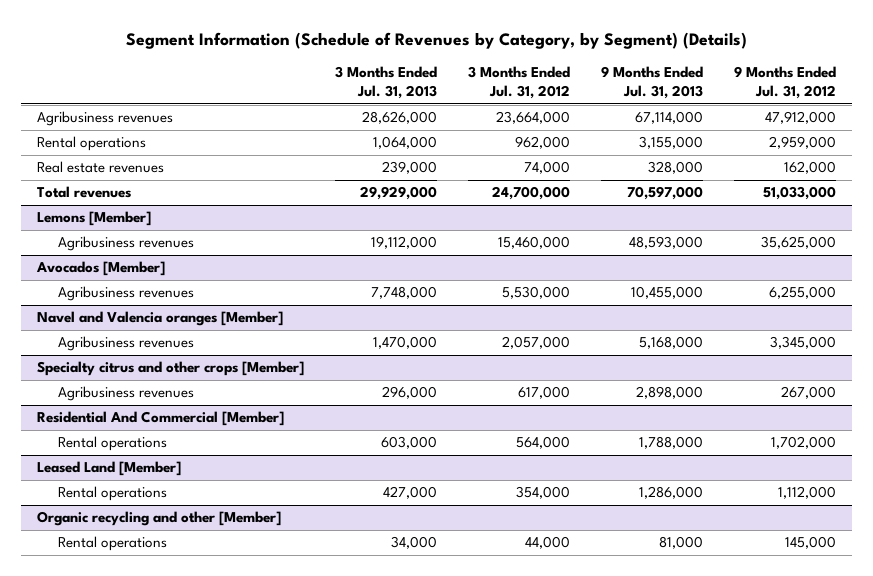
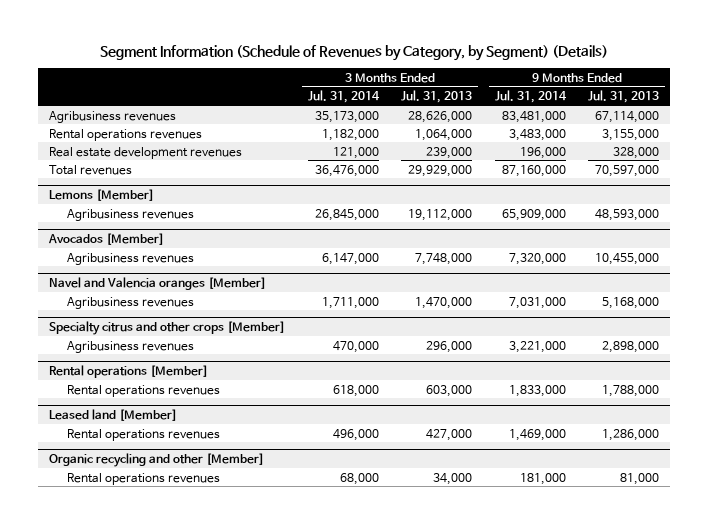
- | 3 Months Ended Jul. 31, 2013 | 3 Months Ended Jul. 31, 2012 | 9 Months Ended Jul. 31, 2013 | 9 Months Ended Jul. 31, 2012
+ | 3 Months Ended Jul. 31, 2014 | 3 Months Ended Jul. 31, 2013 | 9 Months Ended Jul. 31, 2014 | 9 Months Ended Jul. 31, 2013
- Rental operations | 1,064,000 | 962,000 | 3,155,000 | 2,959,000
- Real estate revenues | 239,000 | 74,000 | 328,000 | 162,000
+ Rental operations revenues | 1,182,000 | 1,064,000 | 3,483,000 | 3,155,000
+ Real estate development revenues | 121,000 | 239,000 | 196,000 | 328,000
- Residential And Commercial [Member]
- Rental operations | 603,000 | 564,000 | 1,788,000 | 1,702,000
- Leased Land [Member]
- Rental operations | 427,000 | 354,000 | 1,286,000 | 1,112,000
+ Rental operations [Member]
+ Rental operations revenues | 618,000 | 603,000 | 1,833,000 | 1,788,000
+ Leased land [Member]
+ Rental operations revenues | 496,000 | 427,000 | 1,469,000 | 1,286,000
@ Organic recycling and other [Member]
- Rental operations | 34,000 | 44,000 | 81,000 | 145,000
+ Rental operations revenues | 68,000 | 34,000 | 181,000 | 81,000

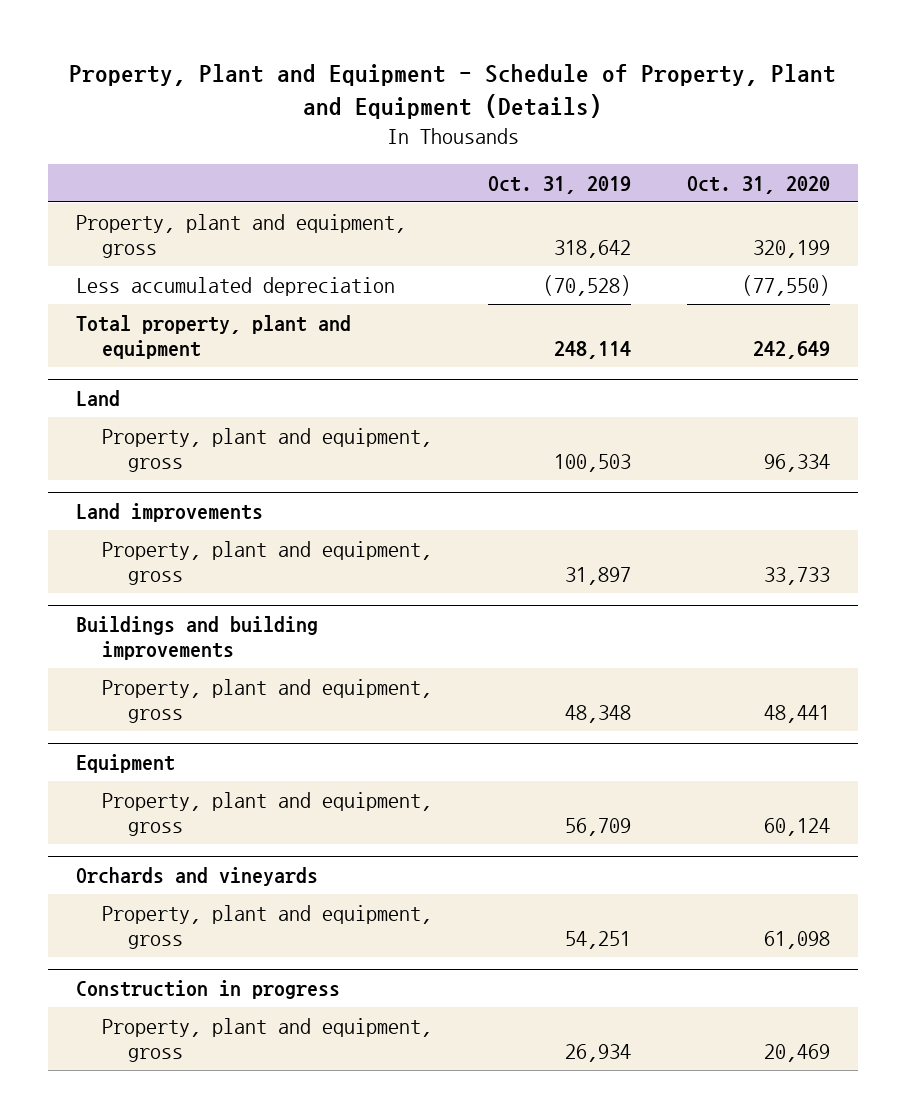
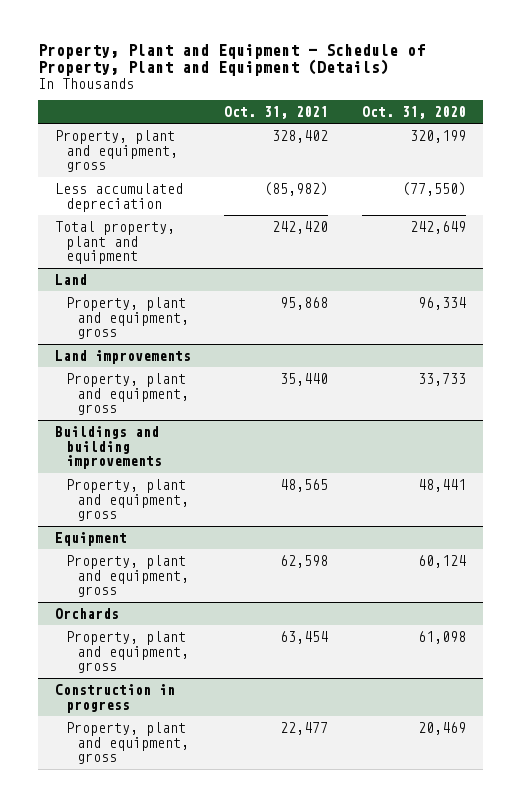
- | Oct. 31, 2019 | Oct. 31, 2020
+ | Oct. 31, 2021 | Oct. 31, 2020
- Orchards and vineyards
+ Orchards

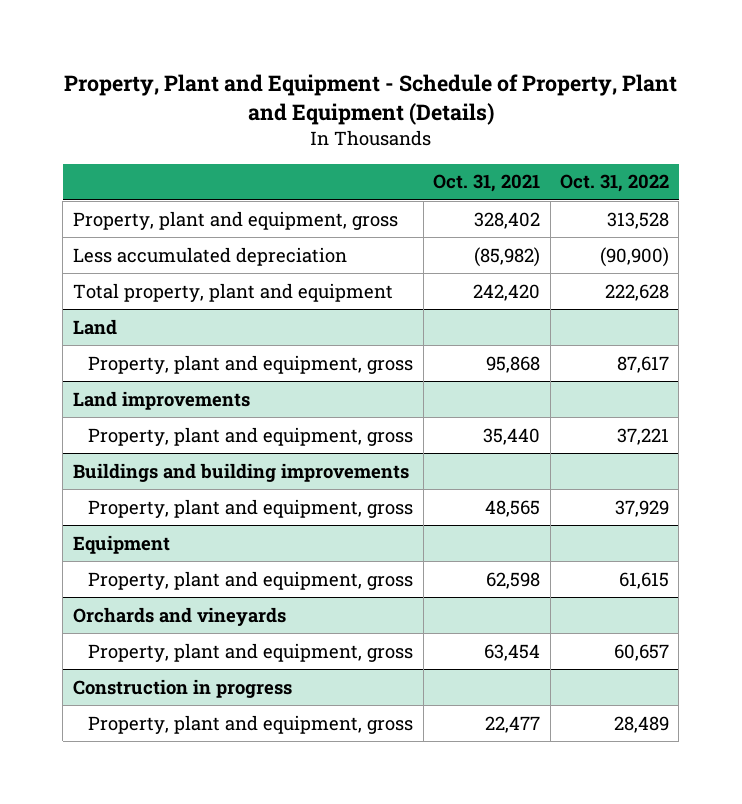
- | Oct. 31, 2021 | Oct. 31, 2020
+ | Oct. 31, 2021 | Oct. 31, 2022
- Orchards
+ Orchards and vineyards

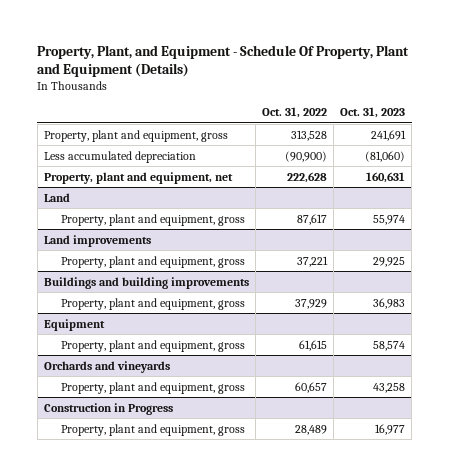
- Property, Plant and Equipment - Schedule of Property, Plant and Equipment (Details)
+ Property, Plant, and Equipment - Schedule Of Property, Plant and Equipment (Details)
- | Oct. 31, 2021 | Oct. 31, 2022
+ | Oct. 31, 2022 | Oct. 31, 2023
- Total property, plant and equipment | 242,420 | 222,628
+ Property, plant and equipment, net | 222,628 | 160,631
- Construction in progress
+ Construction in Progress

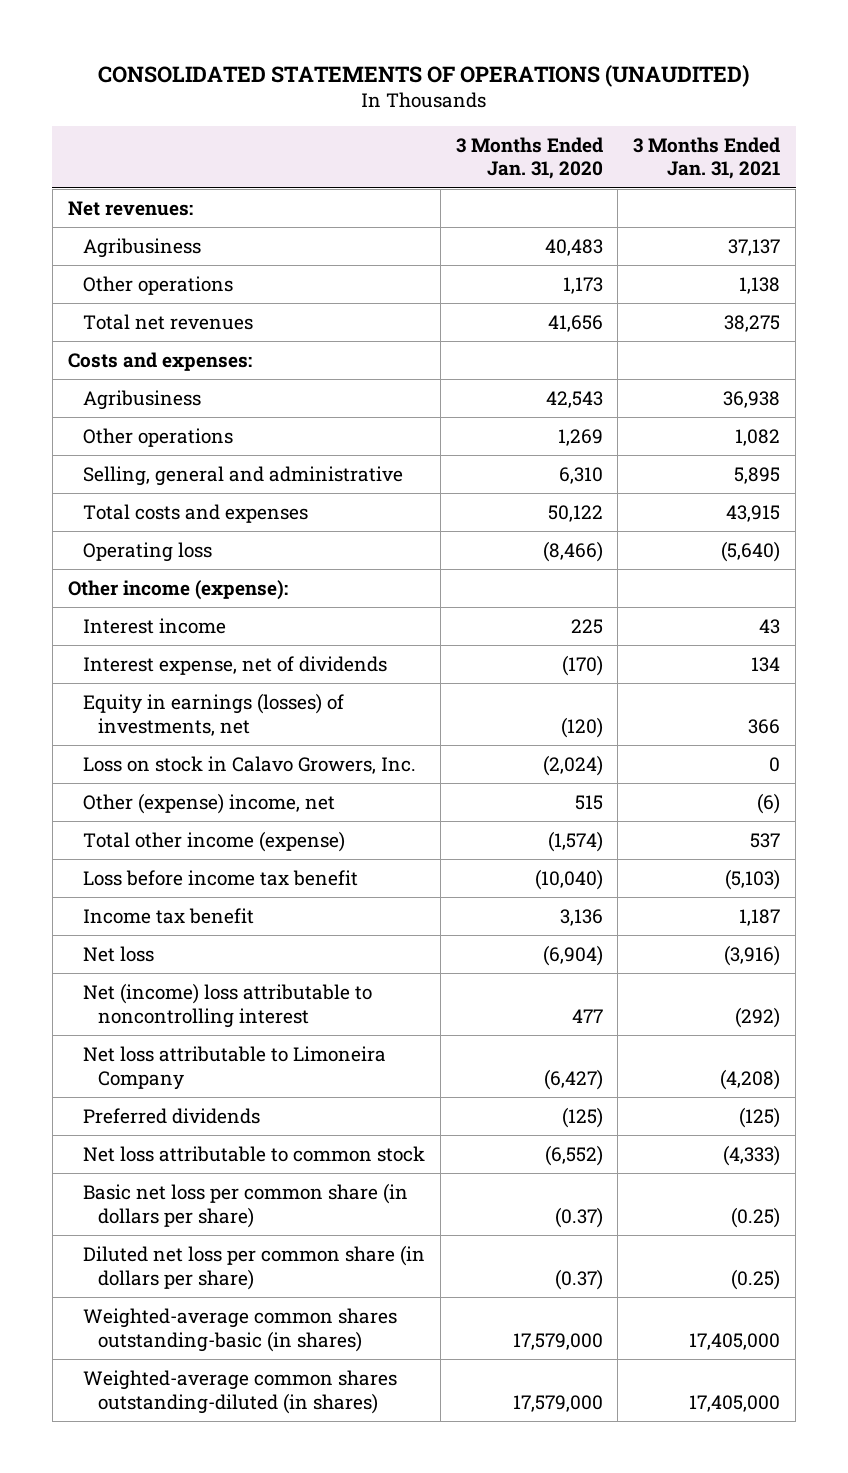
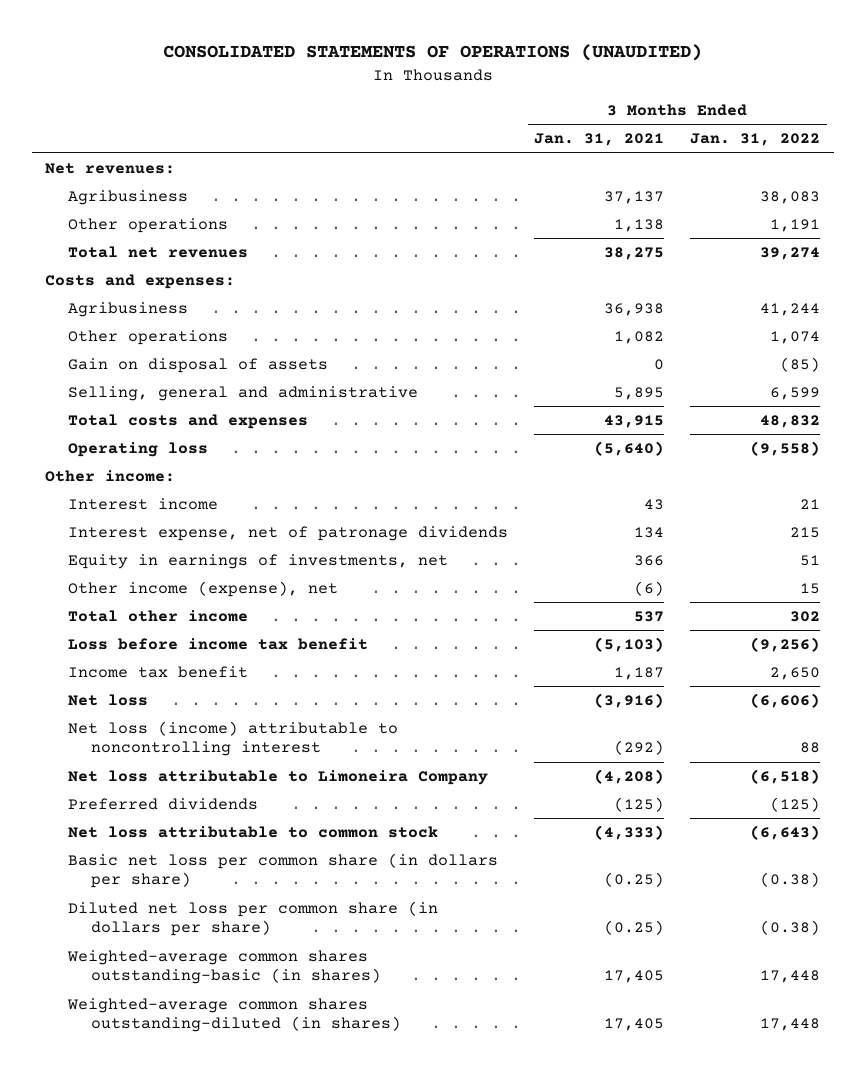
- | 3 Months Ended Jan. 31, 2020 | 3 Months Ended Jan. 31, 2021
+ | 3 Months Ended Jan. 31, 2021 | 3 Months Ended Jan. 31, 2022
+ Gain on disposal of assets | 0 | (85)
- Other income (expense):
+ Other income:
- Interest expense, net of dividends | (170) | 134
- Equity in earnings (losses) of investments, net | (120) | 366
- Loss on stock in Calavo Growers, Inc. | (2,024) | 0
- Other (expense) income, net | 515 | (6)
- Total other income (expense) | (1,574) | 537
+ Interest expense, net of patronage dividends | 134 | 215
+ Equity in earnings of investments, net | 366 | 51
+ Other income (expense), net | (6) | 15
+ Total other income | 537 | 302
- Net (income) loss attributable to noncontrolling interest | 477 | (292)
+ Net loss (income) attributable to noncontrolling interest | (292) | 88
- Weighted-average common shares outstanding-basic (in shares) | 17,579,000 | 17,405,000
- Weighted-average common shares outstanding-diluted (in shares) | 17,579,000 | 17,405,000
+ Weighted-average common shares outstanding-basic (in shares) | 17,405 | 17,448
+ Weighted-average common shares outstanding-diluted (in shares) | 17,405 | 17,448

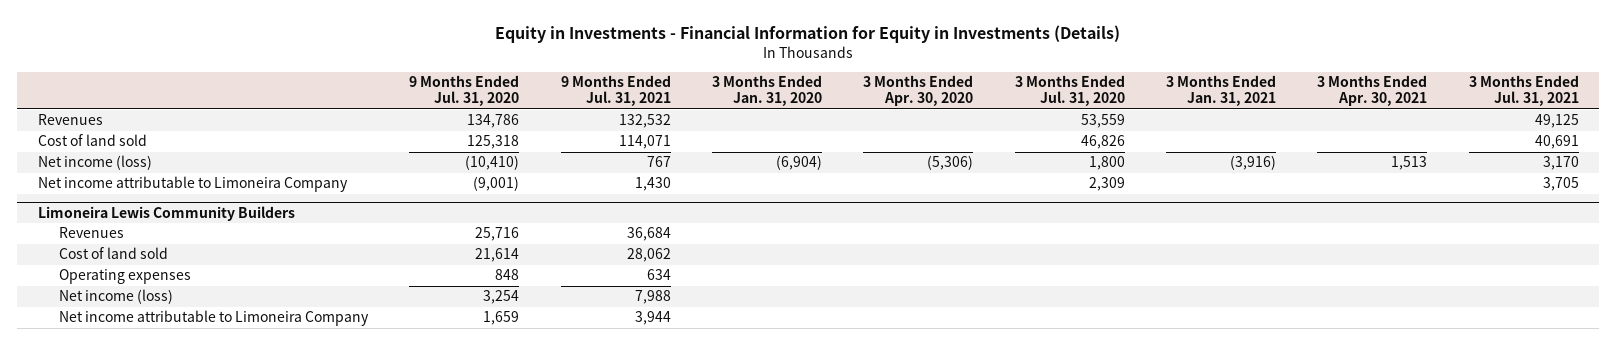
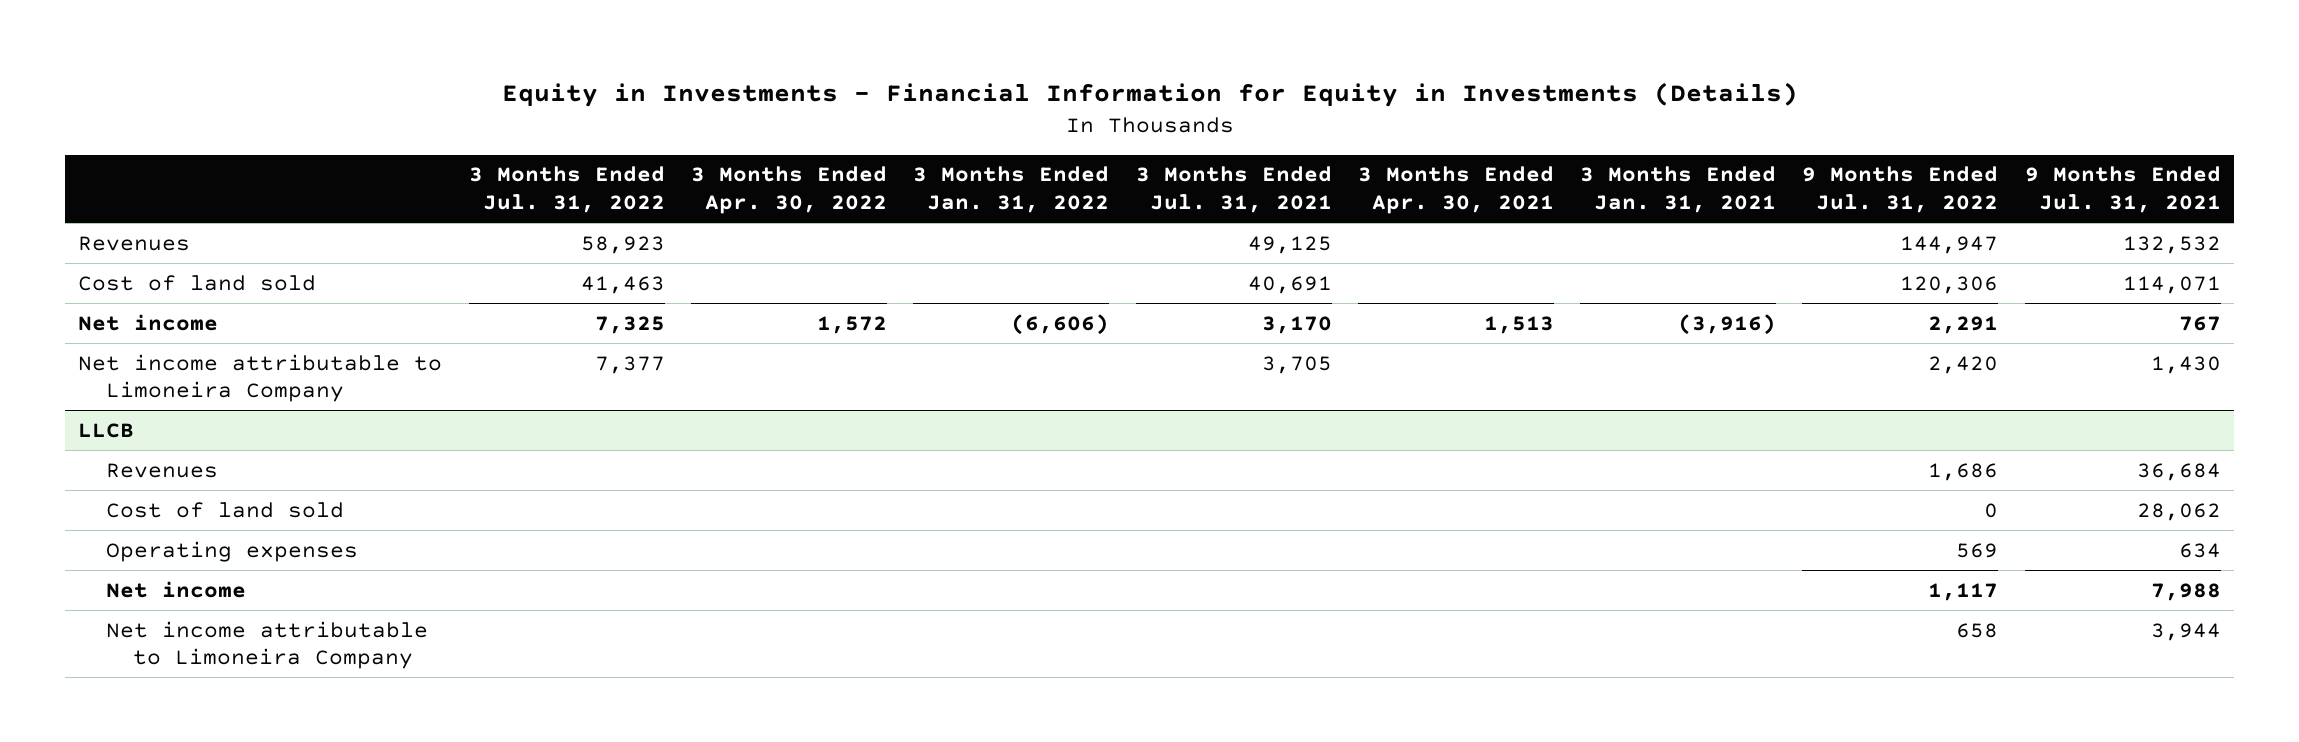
- | 9 Months Ended Jul. 31, 2020 | 9 Months Ended Jul. 31, 2021 | 3 Months Ended Jan. 31, 2020 | 3 Months Ended Apr. 30, 2020 | 3 Months Ended Jul. 31, 2020 | 3 Months Ended Jan. 31, 2021 | 3 Months Ended Apr. 30, 2021 | 3 Months Ended Jul. 31, 2021
+ | 3 Months Ended Jul. 31, 2022 | 3 Months Ended Apr. 30, 2022 | 3 Months Ended Jan. 31, 2022 | 3 Months Ended Jul. 31, 2021 | 3 Months Ended Apr. 30, 2021 | 3 Months Ended Jan. 31, 2021 | 9 Months Ended Jul. 31, 2022 | 9 Months Ended Jul. 31, 2021
- Net income (loss) | (10,410) | 767 | (6,904) | (5,306) | 1,800 | (3,916) | 1,513 | 3,170
+ Net income | 7,325 | 1,572 | (6,606) | 3,170 | 1,513 | (3,916) | 2,291 | 767
- Limoneira Lewis Community Builders
+ LLCB
- Net income (loss) | 3,254 | 7,988 | | | | | |
+ Net income | | | | | | | 1,117 | 7,988

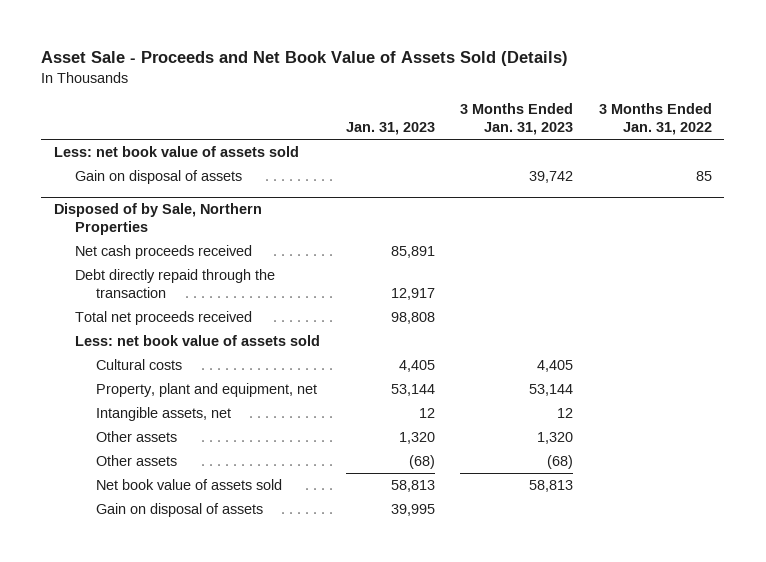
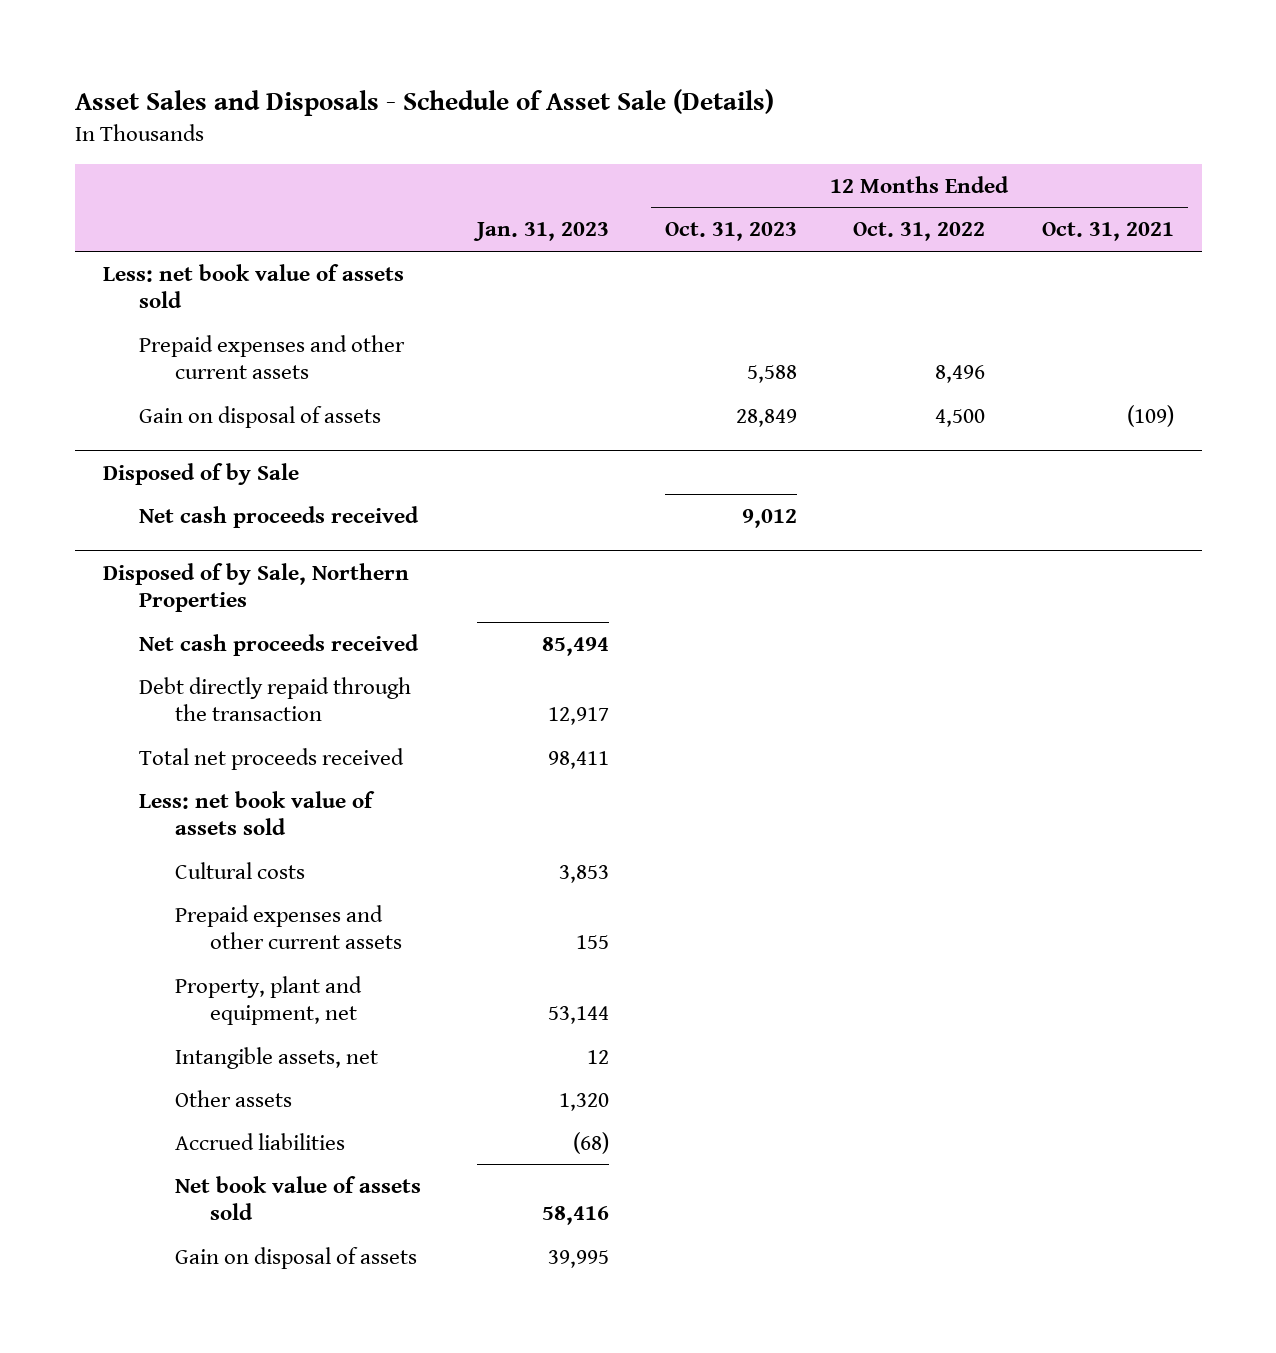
- Asset Sale - Proceeds and Net Book Value of Assets Sold (Details)
+ Asset Sales and Disposals - Schedule of Asset Sale (Details)
- | Jan. 31, 2023 | 3 Months Ended Jan. 31, 2023 | 3 Months Ended Jan. 31, 2022
+ | Jan. 31, 2023 | 12 Months Ended Oct. 31, 2023 | 12 Months Ended Oct. 31, 2022 | 12 Months Ended Oct. 31, 2021
+ Prepaid expenses and other current assets | | 5,588 | 8,496 |
+ Disposed of by Sale
+ Net cash proceeds received | | 9,012 | |
@ Disposed of by Sale, Northern Properties
- Net cash proceeds received | 85,891 | |
+ Net cash proceeds received | 85,494 | | |
- Total net proceeds received | 98,808 | |
+ Total net proceeds received | 98,411 | | |
- Cultural costs | 4,405 | 4,405 |
+ Cultural costs | 3,853 | | |
+ Prepaid expenses and other current assets | 155 | | |
- Other assets | (68) | (68) |
- Net book value of assets sold | 58,813 | 58,813 |
+ Accrued liabilities | (68) | | |
+ Net book value of assets sold | 58,416 | | |

